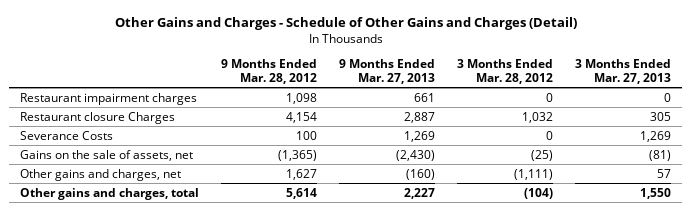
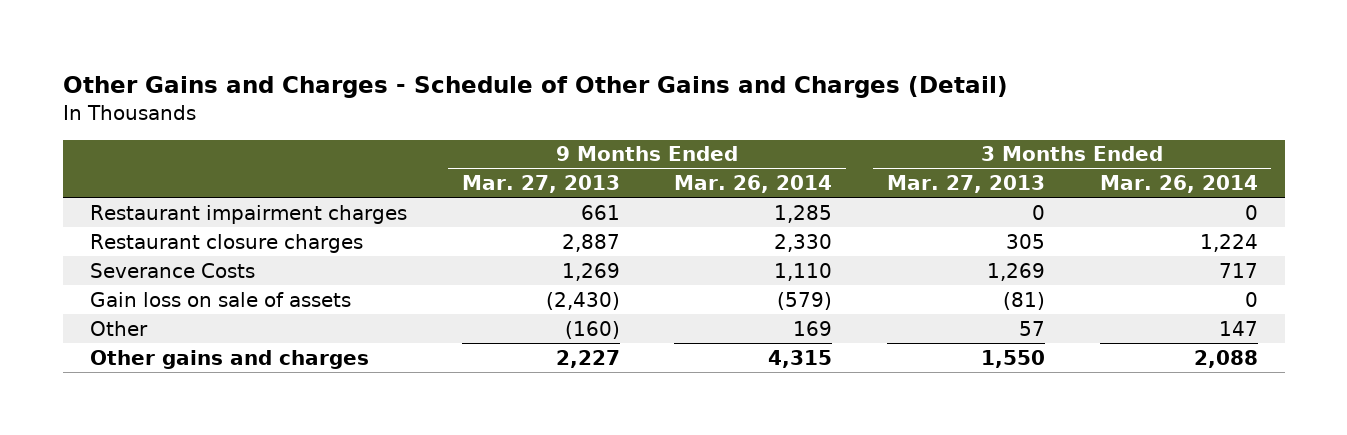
- | 9 Months Ended Mar. 28, 2012 | 9 Months Ended Mar. 27, 2013 | 3 Months Ended Mar. 28, 2012 | 3 Months Ended Mar. 27, 2013
+ | 9 Months Ended Mar. 27, 2013 | 9 Months Ended Mar. 26, 2014 | 3 Months Ended Mar. 27, 2013 | 3 Months Ended Mar. 26, 2014
- Restaurant closure Charges | 4,154 | 2,887 | 1,032 | 305
+ Restaurant closure charges | 2,887 | 2,330 | 305 | 1,224
- Gains on the sale of assets, net | (1,365) | (2,430) | (25) | (81)
- Other gains and charges, net | 1,627 | (160) | (1,111) | 57
- Other gains and charges, total | 5,614 | 2,227 | (104) | 1,550
+ Gain loss on sale of assets | (2,430) | (579) | (81) | 0
+ Other | (160) | 169 | 57 | 147
+ Other gains and charges | 2,227 | 4,315 | 1,550 | 2,088

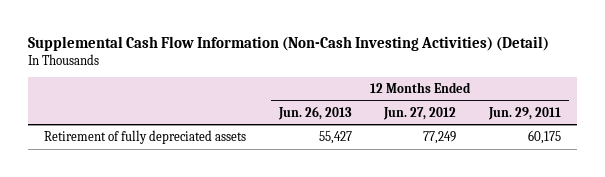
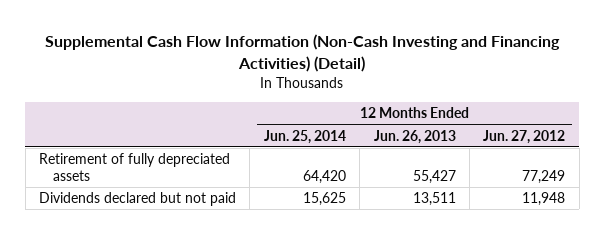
- Supplemental Cash Flow Information (Non-Cash Investing Activities) (Detail)
+ Supplemental Cash Flow Information (Non-Cash Investing and Financing Activities) (Detail)
- | 12 Months Ended Jun. 26, 2013 | 12 Months Ended Jun. 27, 2012 | 12 Months Ended Jun. 29, 2011
+ | 12 Months Ended Jun. 25, 2014 | 12 Months Ended Jun. 26, 2013 | 12 Months Ended Jun. 27, 2012
+ Dividends declared but not paid | 15,625 | 13,511 | 11,948

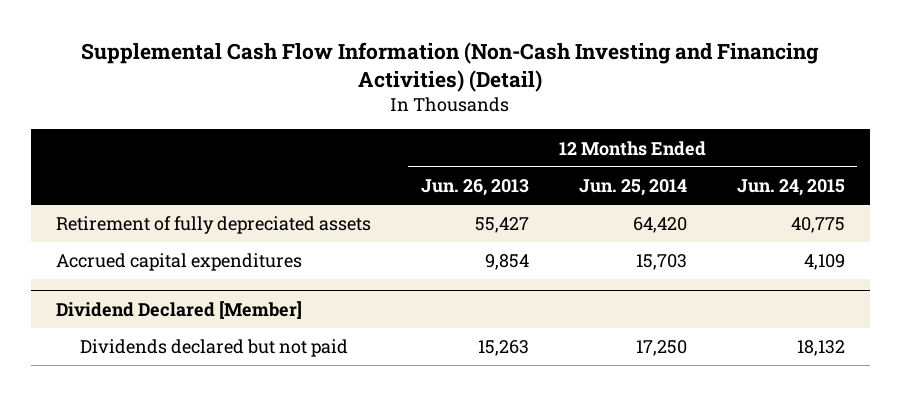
- | 12 Months Ended Jun. 25, 2014 | 12 Months Ended Jun. 26, 2013 | 12 Months Ended Jun. 27, 2012
+ | 12 Months Ended Jun. 26, 2013 | 12 Months Ended Jun. 25, 2014 | 12 Months Ended Jun. 24, 2015
- Dividends declared but not paid | 15,625 | 13,511 | 11,948
+ Accrued capital expenditures | 9,854 | 15,703 | 4,109
+ Dividend Declared [Member]
+ Dividends declared but not paid | 15,263 | 17,250 | 18,132

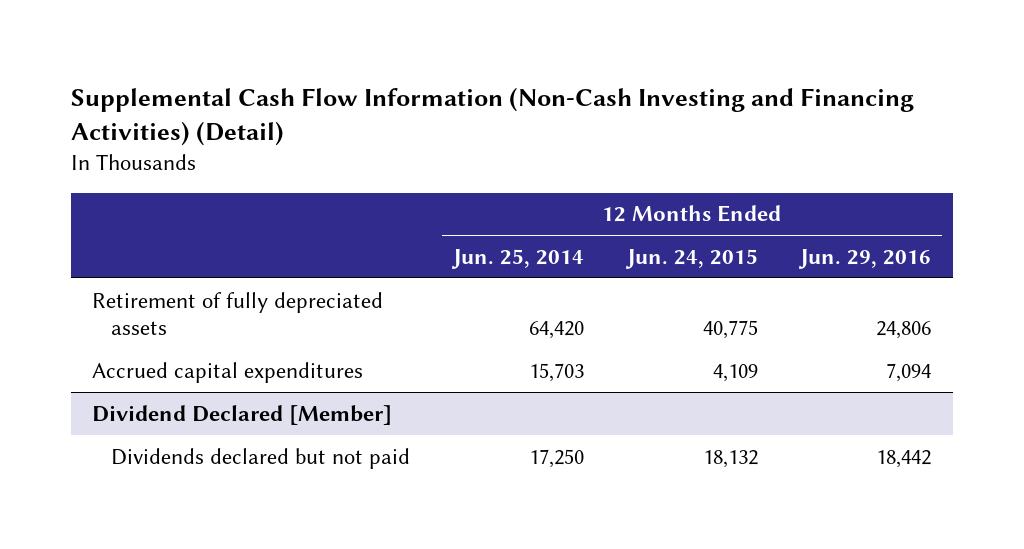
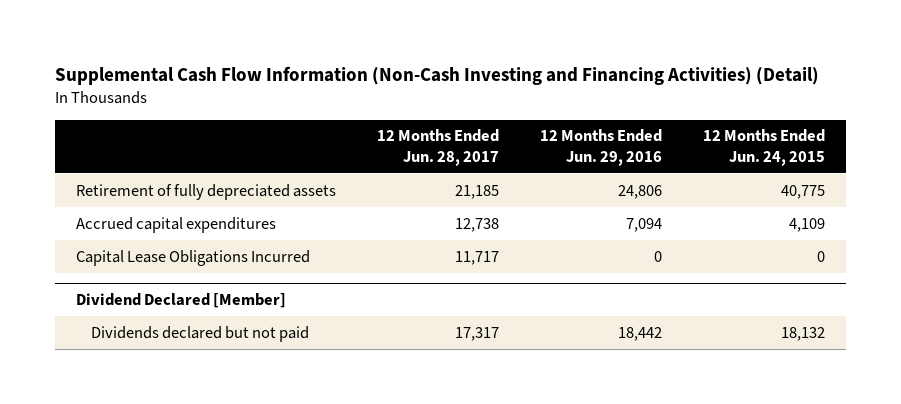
- | 12 Months Ended Jun. 25, 2014 | 12 Months Ended Jun. 24, 2015 | 12 Months Ended Jun. 29, 2016
+ | 12 Months Ended Jun. 28, 2017 | 12 Months Ended Jun. 29, 2016 | 12 Months Ended Jun. 24, 2015
+ Capital Lease Obligations Incurred | 11,717 | 0 | 0

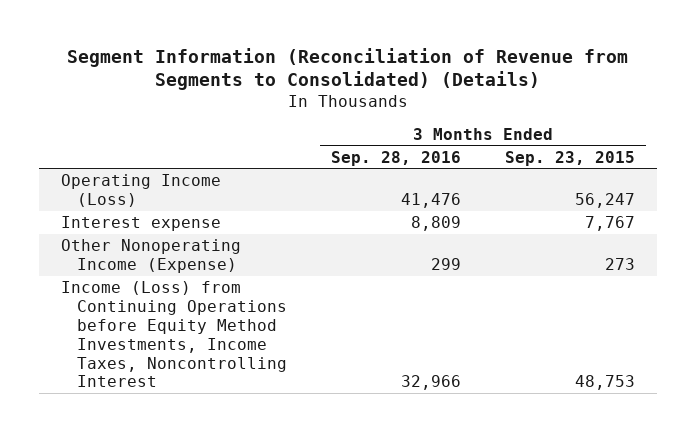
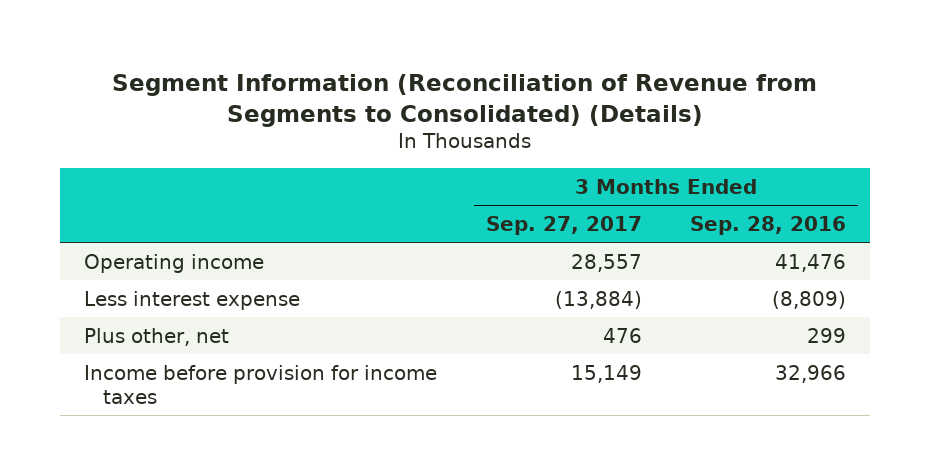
- | 3 Months Ended Sep. 28, 2016 | 3 Months Ended Sep. 23, 2015
+ | 3 Months Ended Sep. 27, 2017 | 3 Months Ended Sep. 28, 2016
- Operating Income (Loss) | 41,476 | 56,247
- Interest expense | 8,809 | 7,767
- Other Nonoperating Income (Expense) | 299 | 273
- Income (Loss) from Continuing Operations before Equity Method Investments, Income Taxes, Noncontrolling Interest | 32,966 | 48,753
+ Operating income | 28,557 | 41,476
+ Less interest expense | (13,884) | (8,809)
+ Plus other, net | 476 | 299
+ Income before provision for income taxes | 15,149 | 32,966

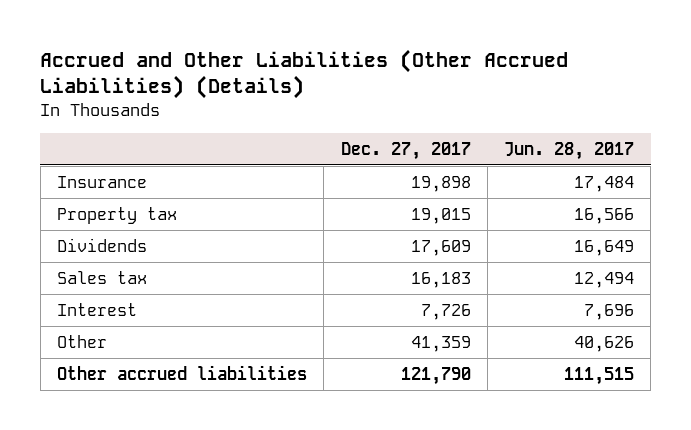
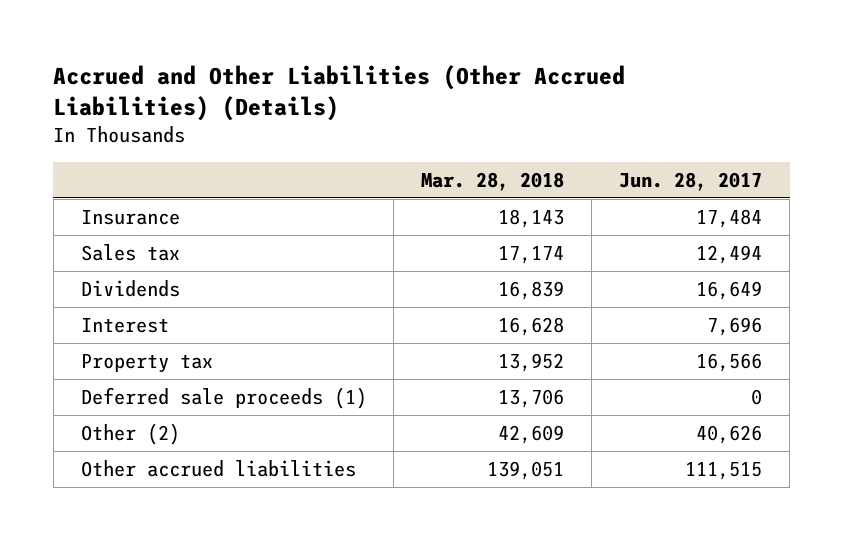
- | Dec. 27, 2017 | Jun. 28, 2017
+ | Mar. 28, 2018 | Jun. 28, 2017
moved down: Dividends | 16,839 | 16,649
- Other | 41,359 | 40,626
moved down: Property tax | 13,952 | 16,566
+ Deferred sale proceeds (1) | 13,706 | 0
+ Other (2) | 42,609 | 40,626

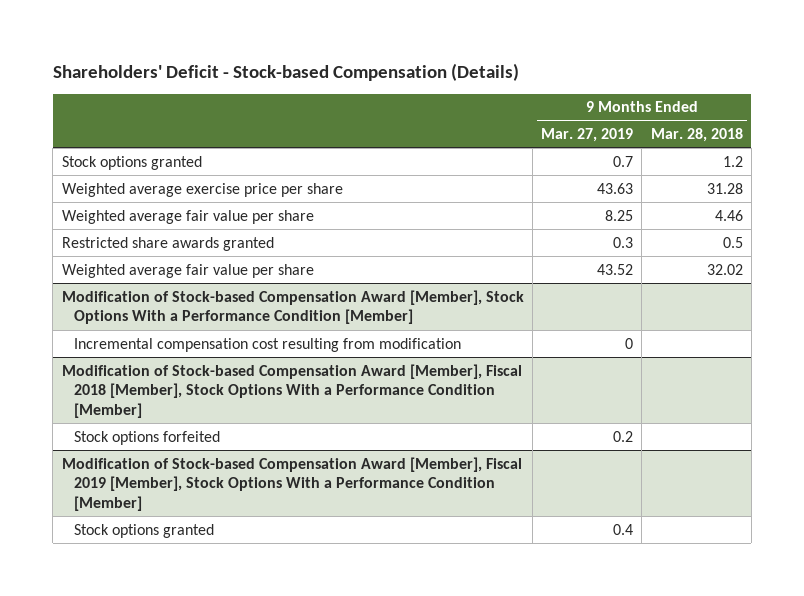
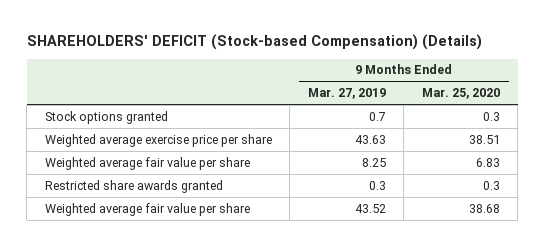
- Shareholders' Deficit - Stock-based Compensation (Details)
+ SHAREHOLDERS' DEFICIT (Stock-based Compensation) (Details)
- | 9 Months Ended Mar. 27, 2019 | 9 Months Ended Mar. 28, 2018
+ | 9 Months Ended Mar. 27, 2019 | 9 Months Ended Mar. 25, 2020
- Modification of Stock-based Compensation Award [Member], Stock Options With a Performance Condition [Member]
- Incremental compensation cost resulting from modification | 0 |
- Modification of Stock-based Compensation Award [Member], Fiscal 2018 [Member], Stock Options With a Performance Condition [Member]
- Stock options forfeited | 0.2 |
- Modification of Stock-based Compensation Award [Member], Fiscal 2019 [Member], Stock Options With a Performance Condition [Member]
- Stock options granted | 0.4 |

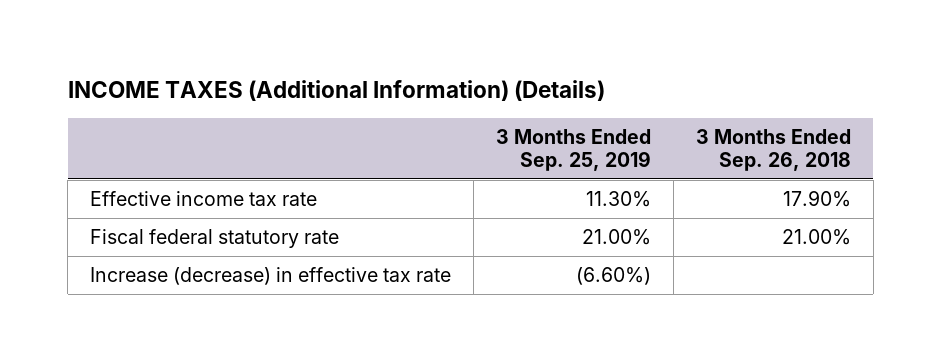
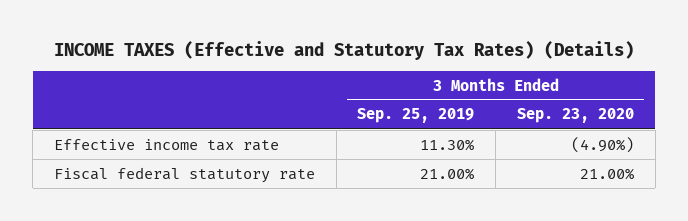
- INCOME TAXES (Additional Information) (Details)
+ INCOME TAXES (Effective and Statutory Tax Rates) (Details)
- | 3 Months Ended Sep. 25, 2019 | 3 Months Ended Sep. 26, 2018
+ | 3 Months Ended Sep. 25, 2019 | 3 Months Ended Sep. 23, 2020
- Increase (decrease) in effective tax rate | (6.60%) |

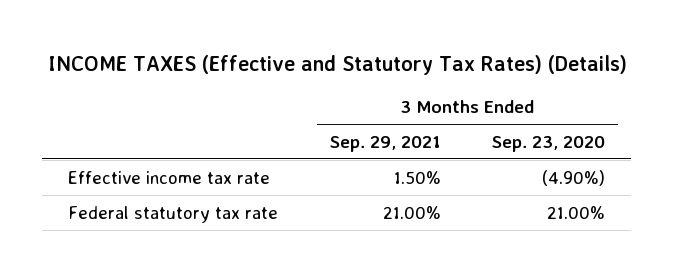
- | 3 Months Ended Sep. 25, 2019 | 3 Months Ended Sep. 23, 2020
+ | 3 Months Ended Sep. 29, 2021 | 3 Months Ended Sep. 23, 2020
- Fiscal federal statutory rate | 21.00% | 21.00%
+ Federal statutory tax rate | 21.00% | 21.00%

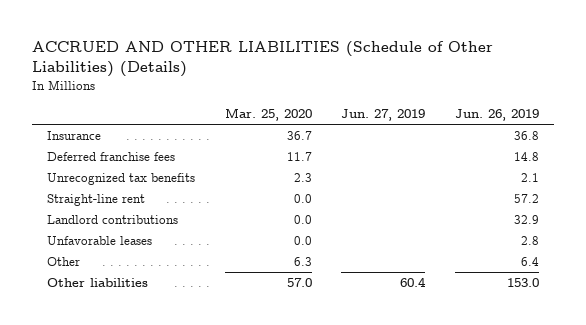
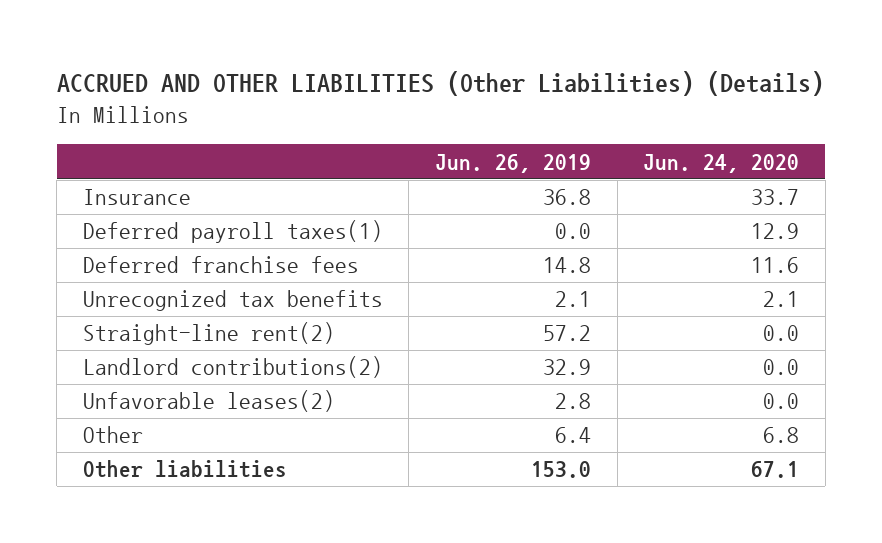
- ACCRUED AND OTHER LIABILITIES (Schedule of Other Liabilities) (Details)
+ ACCRUED AND OTHER LIABILITIES (Other Liabilities) (Details)
- | Mar. 25, 2020 | Jun. 27, 2019 | Jun. 26, 2019
+ | Jun. 26, 2019 | Jun. 24, 2020
+ Deferred payroll taxes(1) | 0.0 | 12.9
- Straight-line rent | 0.0 | | 57.2
- Landlord contributions | 0.0 | | 32.9
- Unfavorable leases | 0.0 | | 2.8
+ Straight-line rent(2) | 57.2 | 0.0
+ Landlord contributions(2) | 32.9 | 0.0
+ Unfavorable leases(2) | 2.8 | 0.0

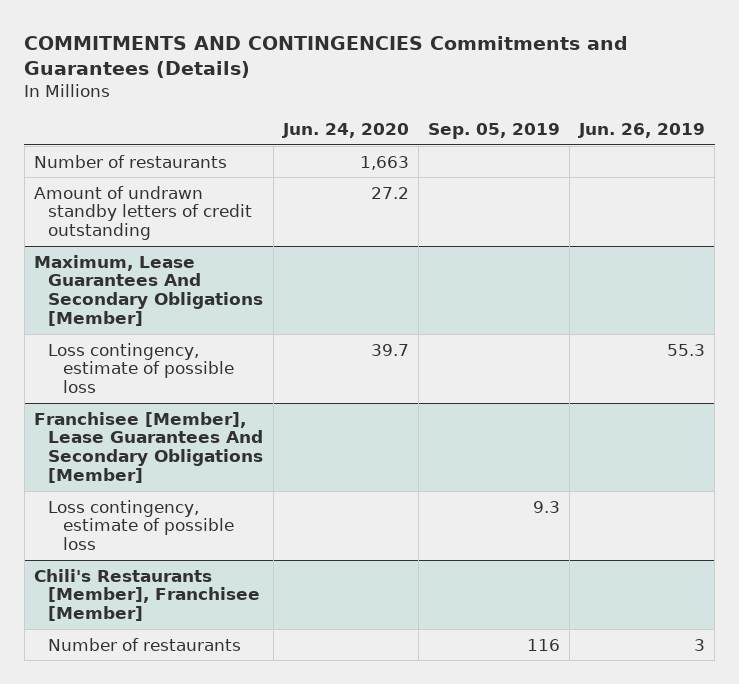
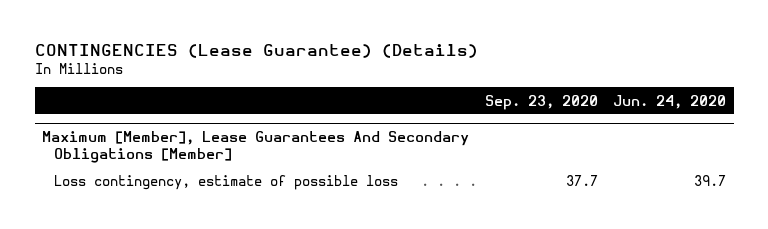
- COMMITMENTS AND CONTINGENCIES Commitments and Guarantees (Details)
+ CONTINGENCIES (Lease Guarantee) (Details)
- | Jun. 24, 2020 | Sep. 05, 2019 | Jun. 26, 2019
+ | Sep. 23, 2020 | Jun. 24, 2020
- Number of restaurants | 1,663 | |
- Amount of undrawn standby letters of credit outstanding | 27.2 | |
- Maximum, Lease Guarantees And Secondary Obligations [Member]
+ Maximum [Member], Lease Guarantees And Secondary Obligations [Member]
- Franchisee [Member], Lease Guarantees And Secondary Obligations [Member]
- Loss contingency, estimate of possible loss | | 9.3 |
- Chili's Restaurants [Member], Franchisee [Member]
- Number of restaurants | | 116 | 3

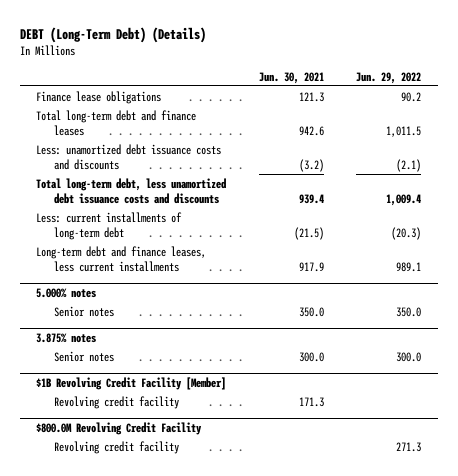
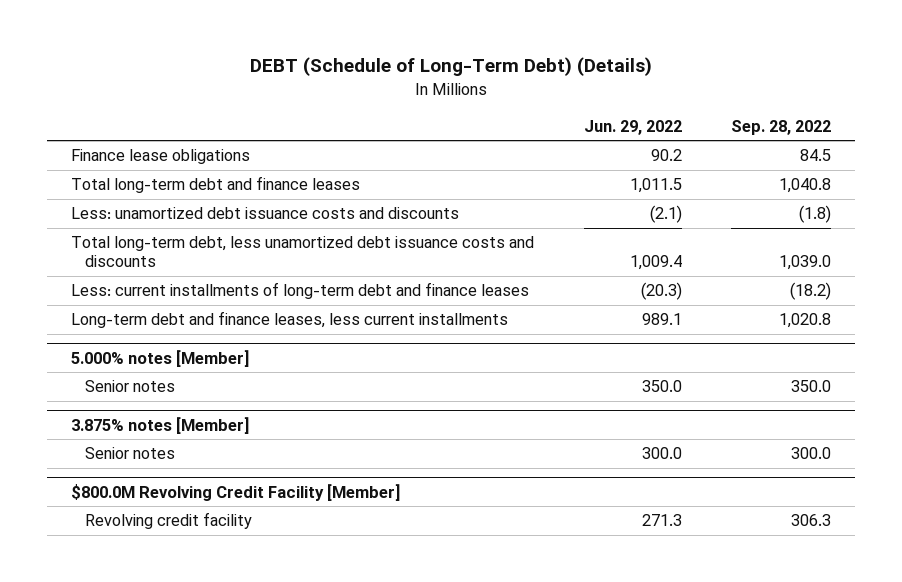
- DEBT (Long-Term Debt) (Details)
+ DEBT (Schedule of Long-Term Debt) (Details)
- | Jun. 30, 2021 | Jun. 29, 2022
+ | Jun. 29, 2022 | Sep. 28, 2022
- Less: current installments of long-term debt | (21.5) | (20.3)
+ Less: current installments of long-term debt and finance leases | (20.3) | (18.2)
- 5.000% notes
+ 5.000% notes [Member]
- 3.875% notes
+ 3.875% notes [Member]
- $1B Revolving Credit Facility [Member]
- Revolving credit facility | 171.3 |
- $800.0M Revolving Credit Facility
+ $800.0M Revolving Credit Facility [Member]

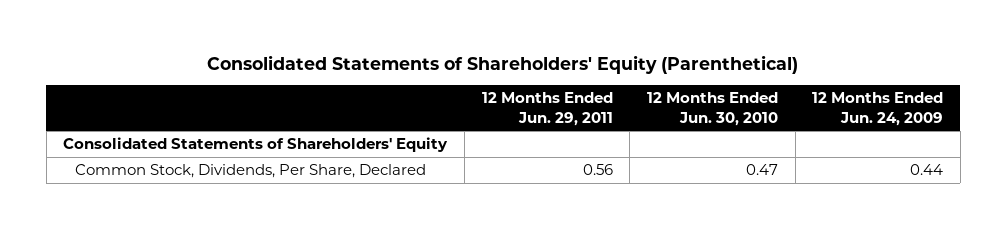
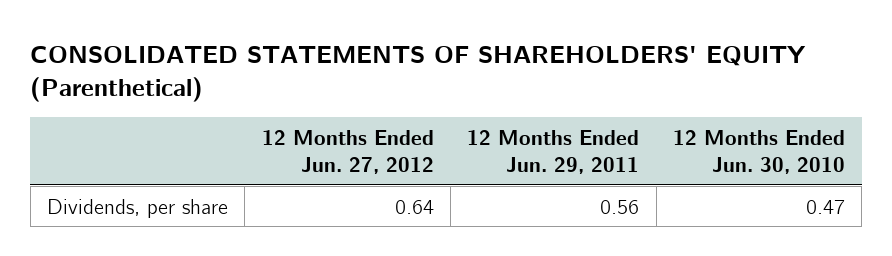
- Consolidated Statements of Shareholders' Equity (Parenthetical)
+ CONSOLIDATED STATEMENTS OF SHAREHOLDERS' EQUITY (Parenthetical)
- | 12 Months Ended Jun. 29, 2011 | 12 Months Ended Jun. 30, 2010 | 12 Months Ended Jun. 24, 2009
+ | 12 Months Ended Jun. 27, 2012 | 12 Months Ended Jun. 29, 2011 | 12 Months Ended Jun. 30, 2010
- Consolidated Statements of Shareholders' Equity
- Common Stock, Dividends, Per Share, Declared | 0.56 | 0.47 | 0.44
+ Dividends, per share | 0.64 | 0.56 | 0.47

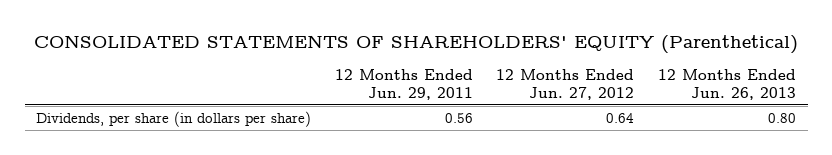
- | 12 Months Ended Jun. 27, 2012 | 12 Months Ended Jun. 29, 2011 | 12 Months Ended Jun. 30, 2010
+ | 12 Months Ended Jun. 29, 2011 | 12 Months Ended Jun. 27, 2012 | 12 Months Ended Jun. 26, 2013
- Dividends, per share | 0.64 | 0.56 | 0.47
+ Dividends, per share (in dollars per share) | 0.56 | 0.64 | 0.80

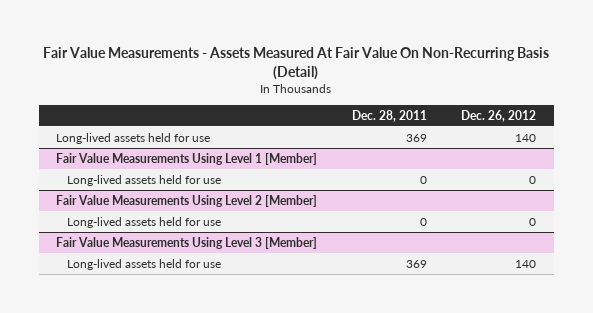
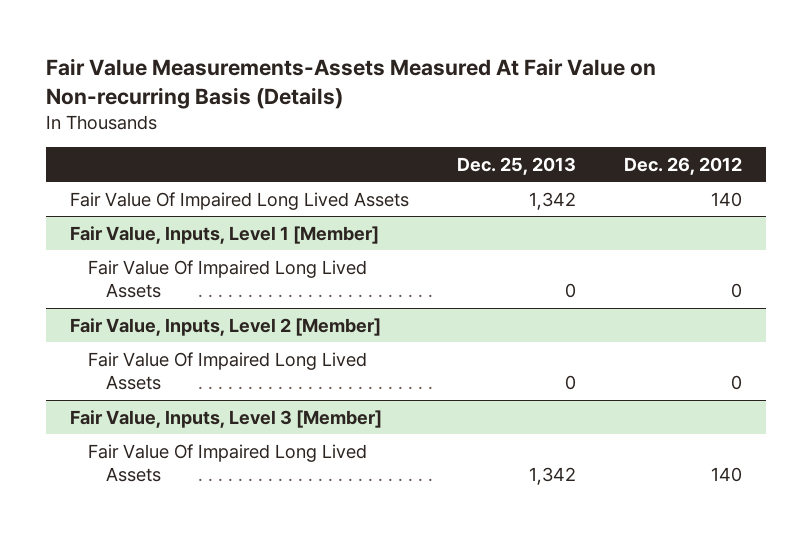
- Fair Value Measurements - Assets Measured At Fair Value On Non-Recurring Basis (Detail)
+ Fair Value Measurements-Assets Measured At Fair Value on Non-recurring Basis (Details)
- | Dec. 28, 2011 | Dec. 26, 2012
+ | Dec. 25, 2013 | Dec. 26, 2012
- Long-lived assets held for use | 369 | 140
- Fair Value Measurements Using Level 1 [Member]
- Long-lived assets held for use | 0 | 0
- Fair Value Measurements Using Level 2 [Member]
- Long-lived assets held for use | 0 | 0
- Fair Value Measurements Using Level 3 [Member]
- Long-lived assets held for use | 369 | 140
+ Fair Value Of Impaired Long Lived Assets | 1,342 | 140
+ Fair Value, Inputs, Level 1 [Member]
+ Fair Value Of Impaired Long Lived Assets | 0 | 0
+ Fair Value, Inputs, Level 2 [Member]
+ Fair Value Of Impaired Long Lived Assets | 0 | 0
+ Fair Value, Inputs, Level 3 [Member]
+ Fair Value Of Impaired Long Lived Assets | 1,342 | 140

